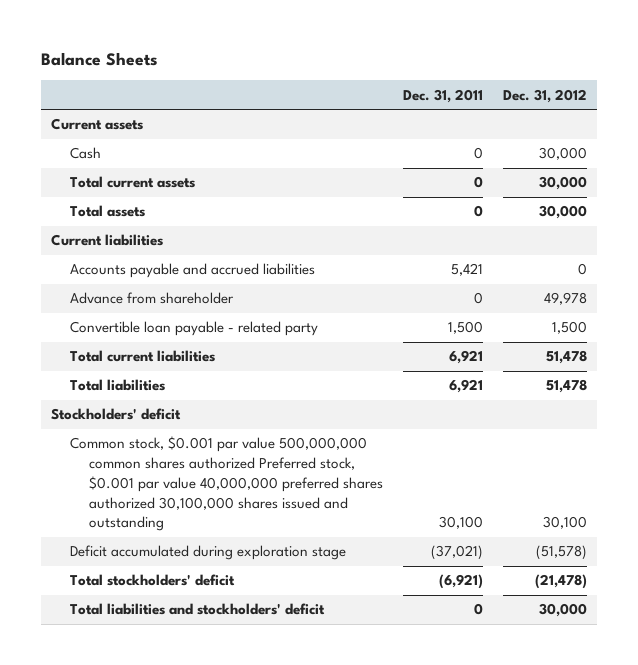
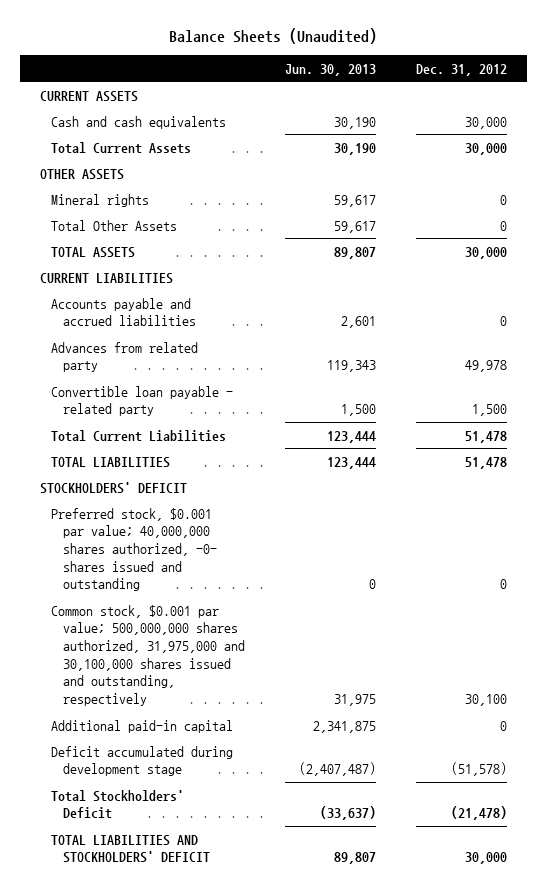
- Balance Sheets
+ Balance Sheets (Unaudited)
- | Dec. 31, 2011 | Dec. 31, 2012
+ | Jun. 30, 2013 | Dec. 31, 2012
- Current assets
- Cash | 0 | 30,000
- Total current assets | 0 | 30,000
- Total assets | 0 | 30,000
- Current liabilities
+ CURRENT ASSETS
+ Cash and cash equivalents | 30,190 | 30,000
+ Total Current Assets | 30,190 | 30,000
+ OTHER ASSETS
+ Mineral rights | 59,617 | 0
+ Total Other Assets | 59,617 | 0
+ TOTAL ASSETS | 89,807 | 30,000
+ CURRENT LIABILITIES
- Advance from shareholder | 0 | 49,978
+ Advances from related party | 119,343 | 49,978
- Total current liabilities | 6,921 | 51,478
- Total liabilities | 6,921 | 51,478
- Stockholders' deficit
- Common stock, $0.001 par value 500,000,000 common shares authorized Preferred stock, $0.001 par value 40,000,000 preferred shares authorized 30,100,000 shares issued and outstanding | 30,100 | 30,100
- Deficit accumulated during exploration stage | (37,021) | (51,578)
- Total stockholders' deficit | (6,921) | (21,478)
- Total liabilities and stockholders' deficit | 0 | 30,000
+ Total Current Liabilities | 123,444 | 51,478
+ TOTAL LIABILITIES | 123,444 | 51,478
+ STOCKHOLDERS' DEFICIT
+ Preferred stock, $0.001 par value; 40,000,000 shares authorized, -0- shares issued and outstanding | 0 | 0
+ Common stock, $0.001 par value; 500,000,000 shares authorized, 31,975,000 and 30,100,000 shares issued and outstanding, respectively | 31,975 | 30,100
+ Additional paid-in capital | 2,341,875 | 0
+ Deficit accumulated during development stage | (2,407,487) | (51,578)
+ Total Stockholders' Deficit | (33,637) | (21,478)
+ TOTAL LIABILITIES AND STOCKHOLDERS' DEFICIT | 89,807 | 30,000

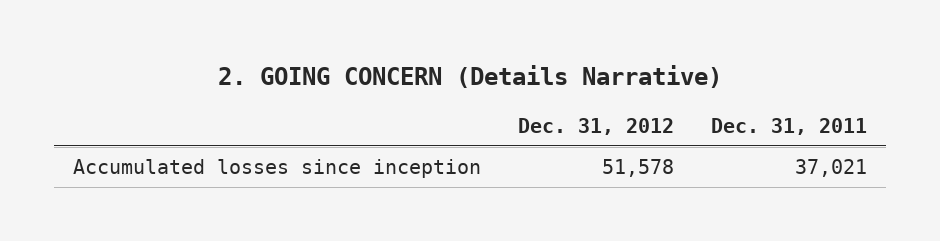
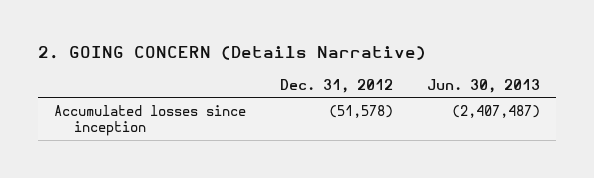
- | Dec. 31, 2012 | Dec. 31, 2011
+ | Dec. 31, 2012 | Jun. 30, 2013
- Accumulated losses since inception | 51,578 | 37,021
+ Accumulated losses since inception | (51,578) | (2,407,487)

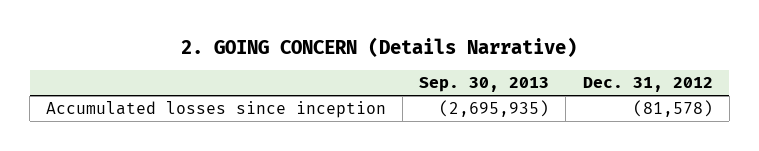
- | Dec. 31, 2012 | Jun. 30, 2013
+ | Sep. 30, 2013 | Dec. 31, 2012
- Accumulated losses since inception | (51,578) | (2,407,487)
+ Accumulated losses since inception | (2,695,935) | (81,578)

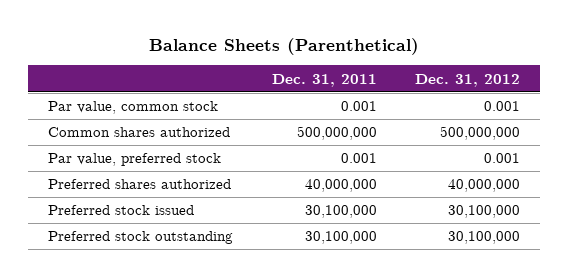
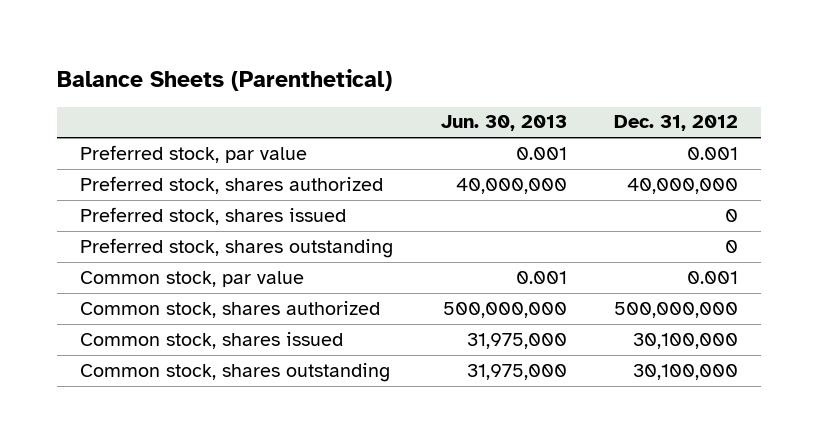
- | Dec. 31, 2011 | Dec. 31, 2012
+ | Jun. 30, 2013 | Dec. 31, 2012
- Par value, common stock | 0.001 | 0.001
- Common shares authorized | 500,000,000 | 500,000,000
- Par value, preferred stock | 0.001 | 0.001
- Preferred shares authorized | 40,000,000 | 40,000,000
- Preferred stock issued | 30,100,000 | 30,100,000
- Preferred stock outstanding | 30,100,000 | 30,100,000
+ Preferred stock, par value | 0.001 | 0.001
+ Preferred stock, shares authorized | 40,000,000 | 40,000,000
+ Preferred stock, shares issued | | 0
+ Preferred stock, shares outstanding | | 0
+ Common stock, par value | 0.001 | 0.001
+ Common stock, shares authorized | 500,000,000 | 500,000,000
+ Common stock, shares issued | 31,975,000 | 30,100,000
+ Common stock, shares outstanding | 31,975,000 | 30,100,000

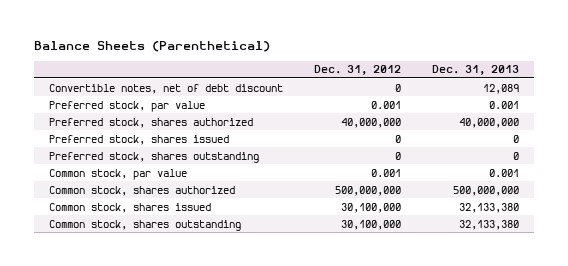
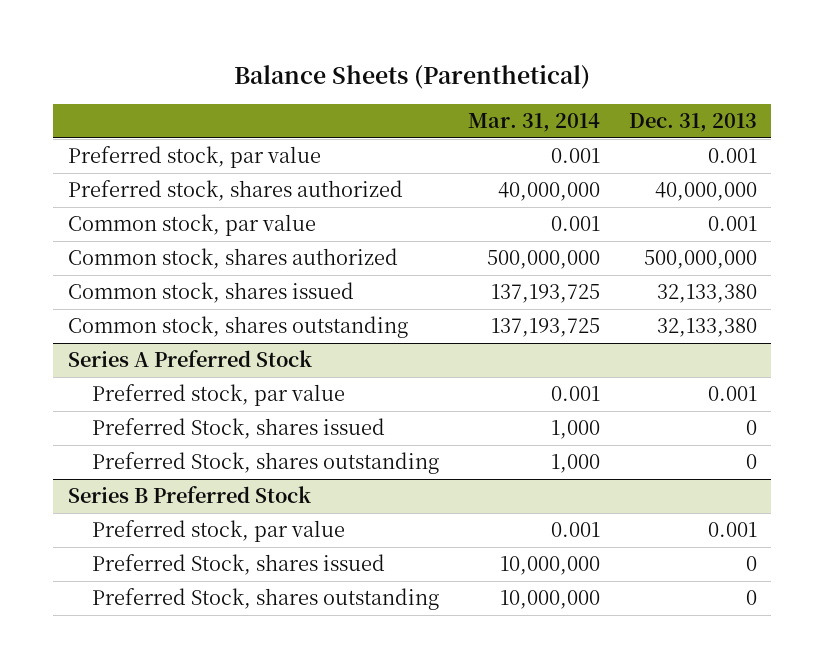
- | Dec. 31, 2012 | Dec. 31, 2013
+ | Mar. 31, 2014 | Dec. 31, 2013
- Convertible notes, net of debt discount | 0 | 12,089
- Preferred stock, shares issued | 0 | 0
- Preferred stock, shares outstanding | 0 | 0
+ Series A Preferred Stock
+ Preferred stock, par value | 0.001 | 0.001
+ Preferred Stock, shares issued | 1,000 | 0
+ Preferred Stock, shares outstanding | 1,000 | 0
+ Series B Preferred Stock
+ Preferred stock, par value | 0.001 | 0.001
+ Preferred Stock, shares issued | 10,000,000 | 0
+ Preferred Stock, shares outstanding | 10,000,000 | 0

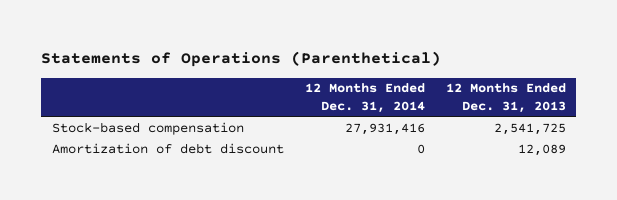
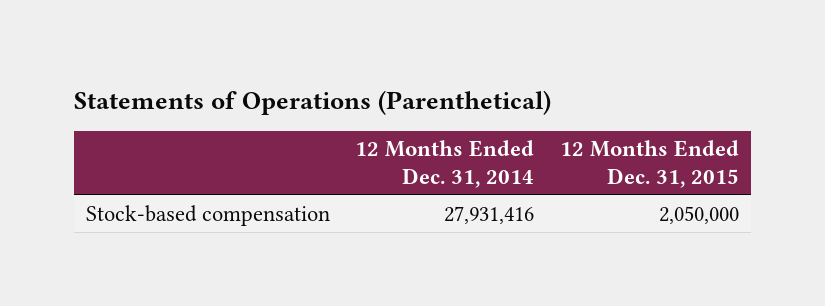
- | 12 Months Ended Dec. 31, 2014 | 12 Months Ended Dec. 31, 2013
+ | 12 Months Ended Dec. 31, 2014 | 12 Months Ended Dec. 31, 2015
- Amortization of debt discount | 0 | 12,089

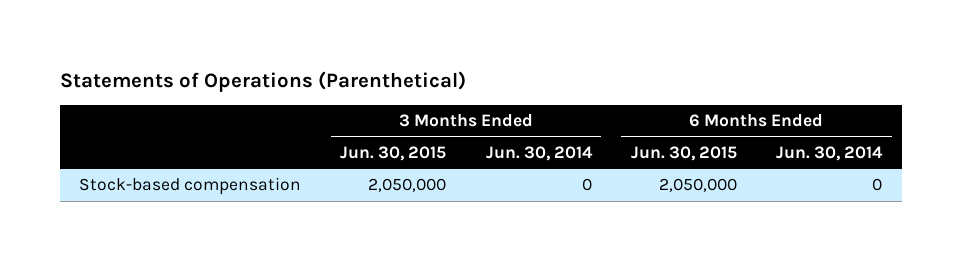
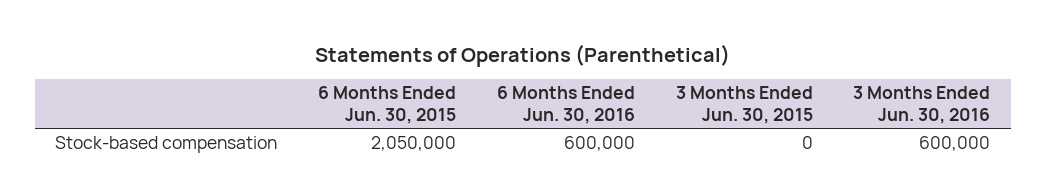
- | 3 Months Ended Jun. 30, 2015 | 3 Months Ended Jun. 30, 2014 | 6 Months Ended Jun. 30, 2015 | 6 Months Ended Jun. 30, 2014
+ | 6 Months Ended Jun. 30, 2015 | 6 Months Ended Jun. 30, 2016 | 3 Months Ended Jun. 30, 2015 | 3 Months Ended Jun. 30, 2016
- Stock-based compensation | 2,050,000 | 0 | 2,050,000 | 0
+ Stock-based compensation | 2,050,000 | 600,000 | 0 | 600,000

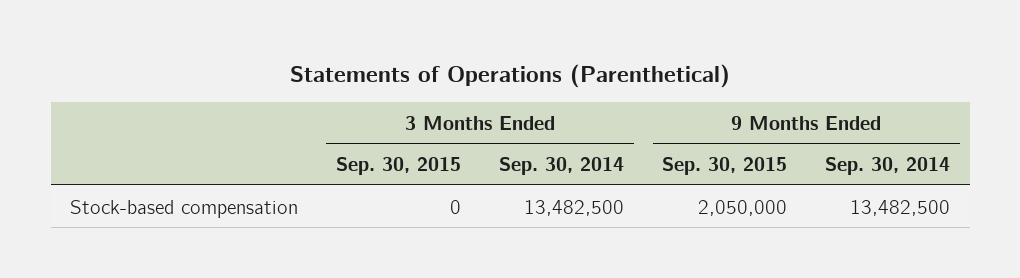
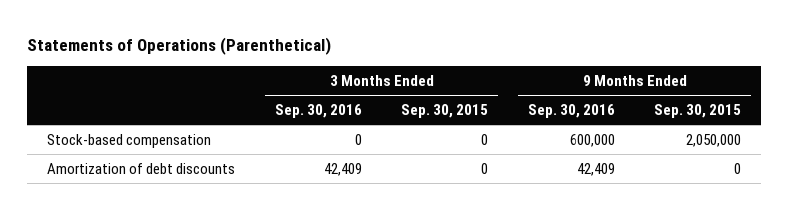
- | 3 Months Ended Sep. 30, 2015 | 3 Months Ended Sep. 30, 2014 | 9 Months Ended Sep. 30, 2015 | 9 Months Ended Sep. 30, 2014
+ | 3 Months Ended Sep. 30, 2016 | 3 Months Ended Sep. 30, 2015 | 9 Months Ended Sep. 30, 2016 | 9 Months Ended Sep. 30, 2015
+ Amortization of debt discounts | 42,409 | 0 | 42,409 | 0

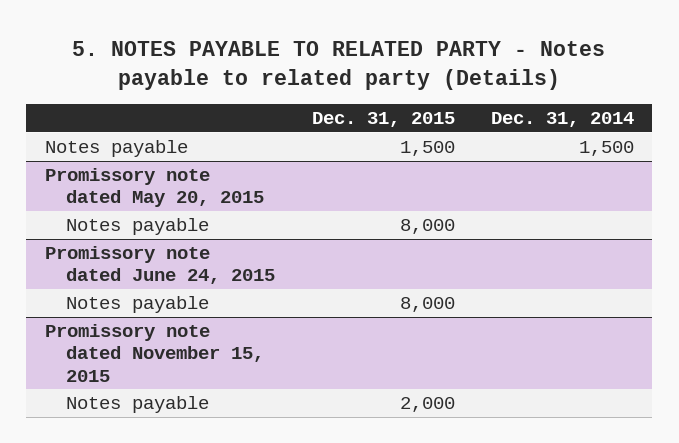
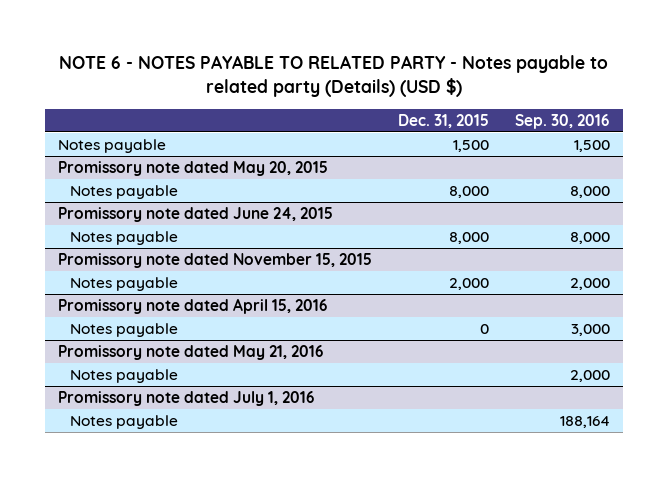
- 5. NOTES PAYABLE TO RELATED PARTY - Notes payable to related party (Details)
+ NOTE 6 - NOTES PAYABLE TO RELATED PARTY - Notes payable to related party (Details) (USD $)
- | Dec. 31, 2015 | Dec. 31, 2014
+ | Dec. 31, 2015 | Sep. 30, 2016
+ Promissory note dated April 15, 2016
+ Notes payable | 0 | 3,000
+ Promissory note dated May 21, 2016
+ Notes payable | | 2,000
+ Promissory note dated July 1, 2016
+ Notes payable | | 188,164

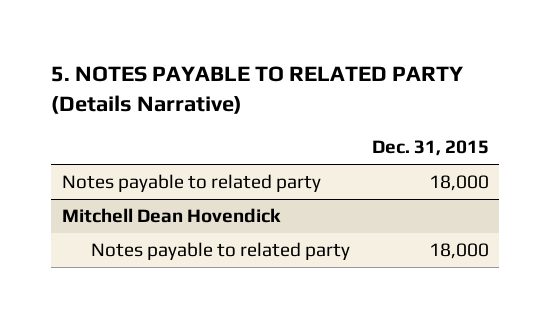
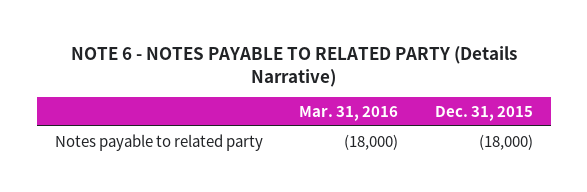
- 5. NOTES PAYABLE TO RELATED PARTY (Details Narrative)
+ NOTE 6 - NOTES PAYABLE TO RELATED PARTY (Details Narrative)
- | Dec. 31, 2015
+ | Mar. 31, 2016 | Dec. 31, 2015
- Notes payable to related party | 18,000
- Mitchell Dean Hovendick
- Notes payable to related party | 18,000
+ Notes payable to related party | (18,000) | (18,000)

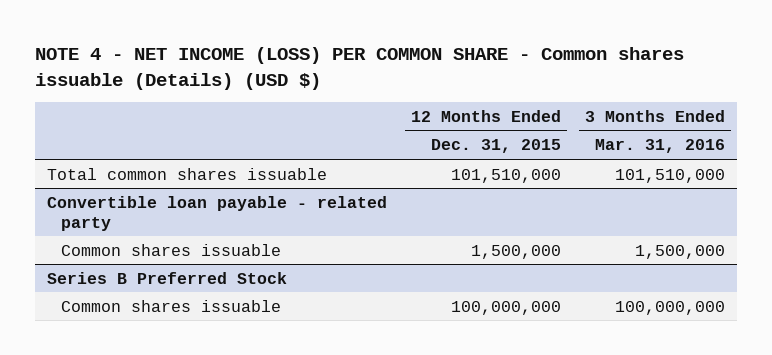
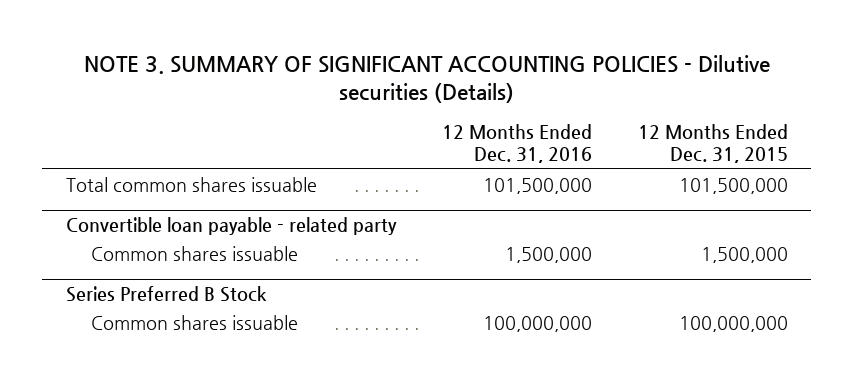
- NOTE 4 - NET INCOME (LOSS) PER COMMON SHARE - Common shares issuable (Details) (USD $)
+ NOTE 3. SUMMARY OF SIGNIFICANT ACCOUNTING POLICIES - Dilutive securities (Details)
- | 12 Months Ended Dec. 31, 2015 | 3 Months Ended Mar. 31, 2016
+ | 12 Months Ended Dec. 31, 2016 | 12 Months Ended Dec. 31, 2015
- Total common shares issuable | 101,510,000 | 101,510,000
+ Total common shares issuable | 101,500,000 | 101,500,000
- Series B Preferred Stock
+ Series Preferred B Stock

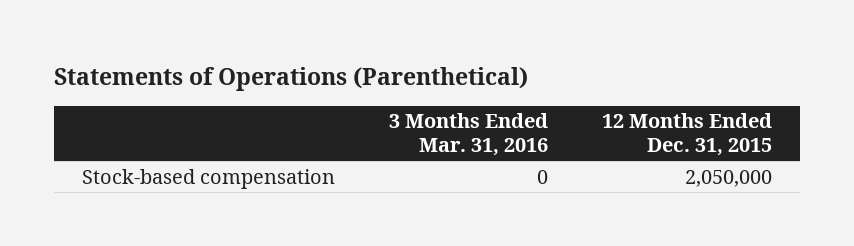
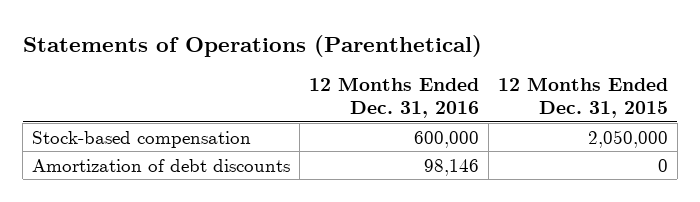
- | 3 Months Ended Mar. 31, 2016 | 12 Months Ended Dec. 31, 2015
+ | 12 Months Ended Dec. 31, 2016 | 12 Months Ended Dec. 31, 2015
+ Amortization of debt discounts | 98,146 | 0

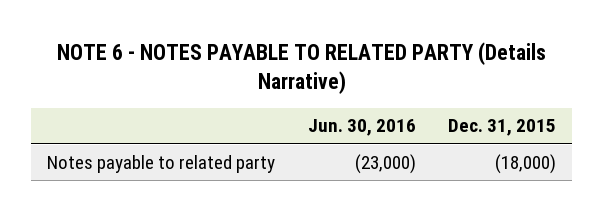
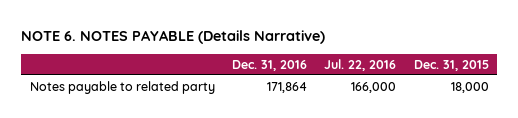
- NOTE 6 - NOTES PAYABLE TO RELATED PARTY (Details Narrative)
+ NOTE 6. NOTES PAYABLE (Details Narrative)
- | Jun. 30, 2016 | Dec. 31, 2015
+ | Dec. 31, 2016 | Jul. 22, 2016 | Dec. 31, 2015
- Notes payable to related party | (23,000) | (18,000)
+ Notes payable to related party | 171,864 | 166,000 | 18,000

